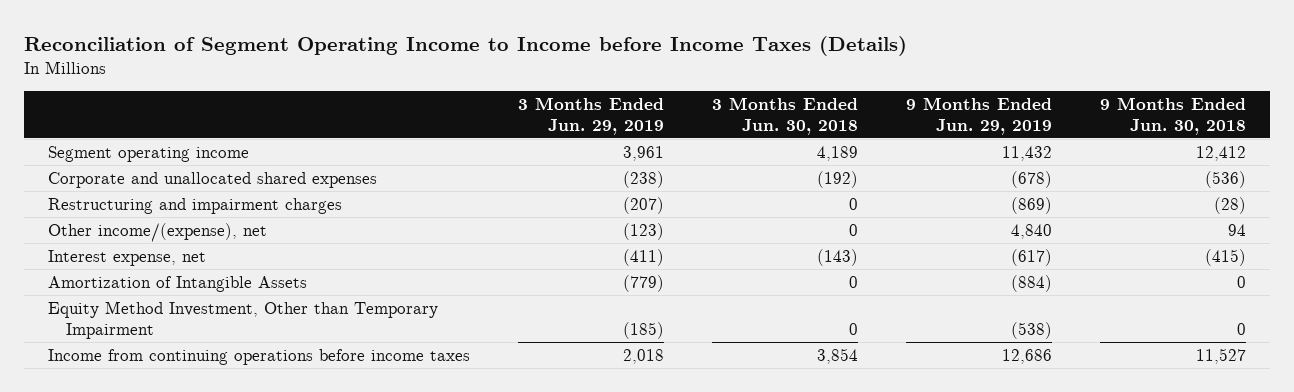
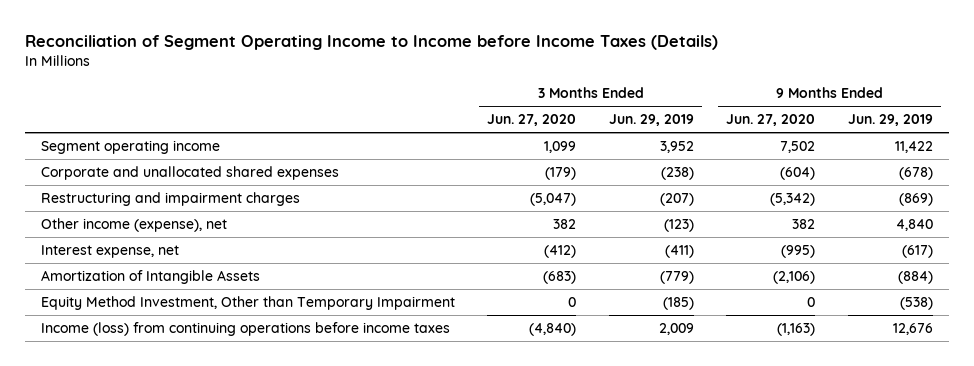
- | 3 Months Ended Jun. 29, 2019 | 3 Months Ended Jun. 30, 2018 | 9 Months Ended Jun. 29, 2019 | 9 Months Ended Jun. 30, 2018
+ | 3 Months Ended Jun. 27, 2020 | 3 Months Ended Jun. 29, 2019 | 9 Months Ended Jun. 27, 2020 | 9 Months Ended Jun. 29, 2019
- Segment operating income | 3,961 | 4,189 | 11,432 | 12,412
+ Segment operating income | 1,099 | 3,952 | 7,502 | 11,422
- Other income/(expense), net | (123) | 0 | 4,840 | 94
+ Other income (expense), net | 382 | (123) | 382 | 4,840
- Income from continuing operations before income taxes | 2,018 | 3,854 | 12,686 | 11,527
+ Income (loss) from continuing operations before income taxes | (4,840) | 2,009 | (1,163) | 12,676

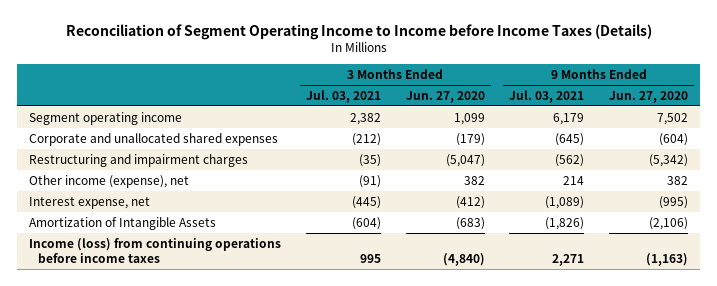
- | 3 Months Ended Jun. 27, 2020 | 3 Months Ended Jun. 29, 2019 | 9 Months Ended Jun. 27, 2020 | 9 Months Ended Jun. 29, 2019
+ | 3 Months Ended Jul. 03, 2021 | 3 Months Ended Jun. 27, 2020 | 9 Months Ended Jul. 03, 2021 | 9 Months Ended Jun. 27, 2020
- Equity Method Investment, Other than Temporary Impairment | 0 | (185) | 0 | (538)

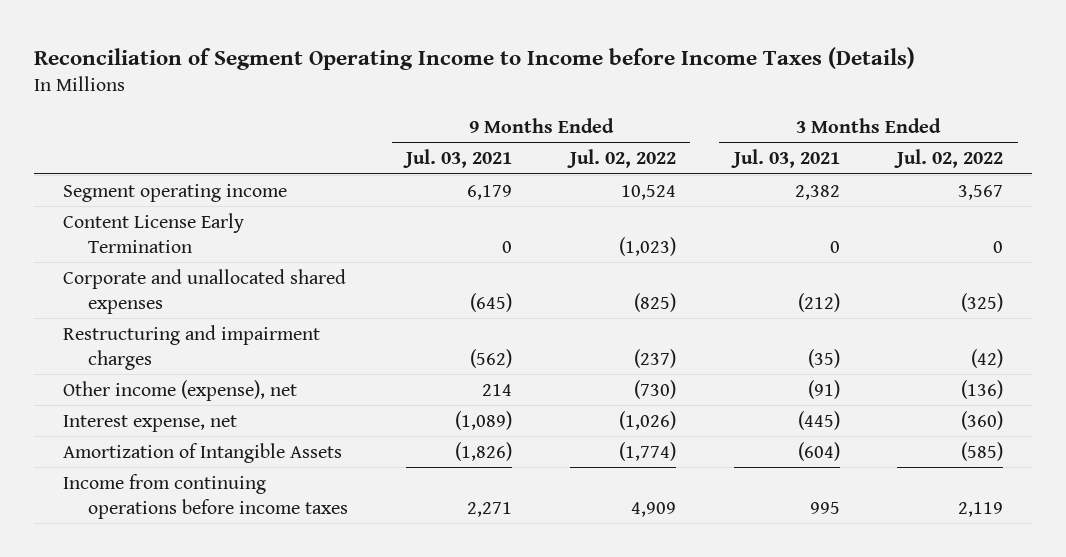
- | 3 Months Ended Jul. 03, 2021 | 3 Months Ended Jun. 27, 2020 | 9 Months Ended Jul. 03, 2021 | 9 Months Ended Jun. 27, 2020
+ | 9 Months Ended Jul. 03, 2021 | 9 Months Ended Jul. 02, 2022 | 3 Months Ended Jul. 03, 2021 | 3 Months Ended Jul. 02, 2022
+ Content License Early Termination | 0 | (1,023) | 0 | 0
- Income (loss) from continuing operations before income taxes | 995 | (4,840) | 2,271 | (1,163)
+ Income from continuing operations before income taxes | 2,271 | 4,909 | 995 | 2,119

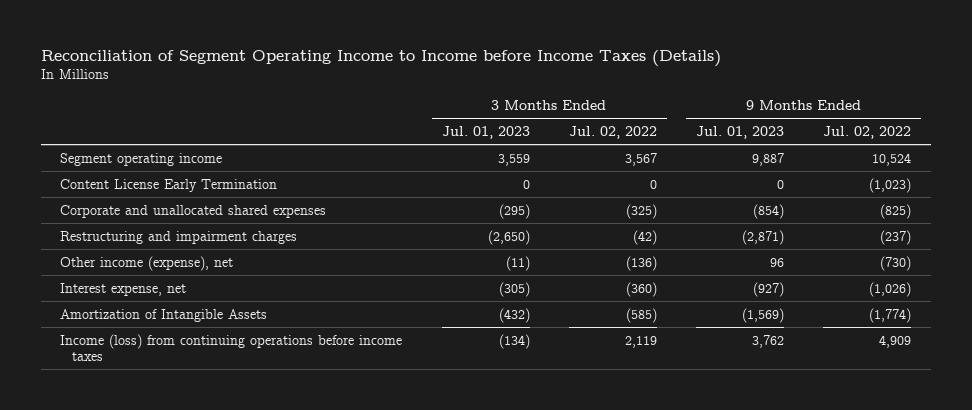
- | 9 Months Ended Jul. 03, 2021 | 9 Months Ended Jul. 02, 2022 | 3 Months Ended Jul. 03, 2021 | 3 Months Ended Jul. 02, 2022
+ | 3 Months Ended Jul. 01, 2023 | 3 Months Ended Jul. 02, 2022 | 9 Months Ended Jul. 01, 2023 | 9 Months Ended Jul. 02, 2022
- Income from continuing operations before income taxes | 2,271 | 4,909 | 995 | 2,119
+ Income (loss) from continuing operations before income taxes | (134) | 2,119 | 3,762 | 4,909

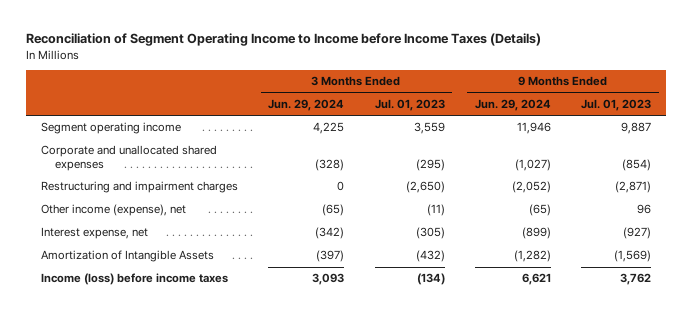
- | 3 Months Ended Jul. 01, 2023 | 3 Months Ended Jul. 02, 2022 | 9 Months Ended Jul. 01, 2023 | 9 Months Ended Jul. 02, 2022
+ | 3 Months Ended Jun. 29, 2024 | 3 Months Ended Jul. 01, 2023 | 9 Months Ended Jun. 29, 2024 | 9 Months Ended Jul. 01, 2023
- Content License Early Termination | 0 | 0 | 0 | (1,023)
- Income (loss) from continuing operations before income taxes | (134) | 2,119 | 3,762 | 4,909
+ Income (loss) before income taxes | 3,093 | (134) | 6,621 | 3,762

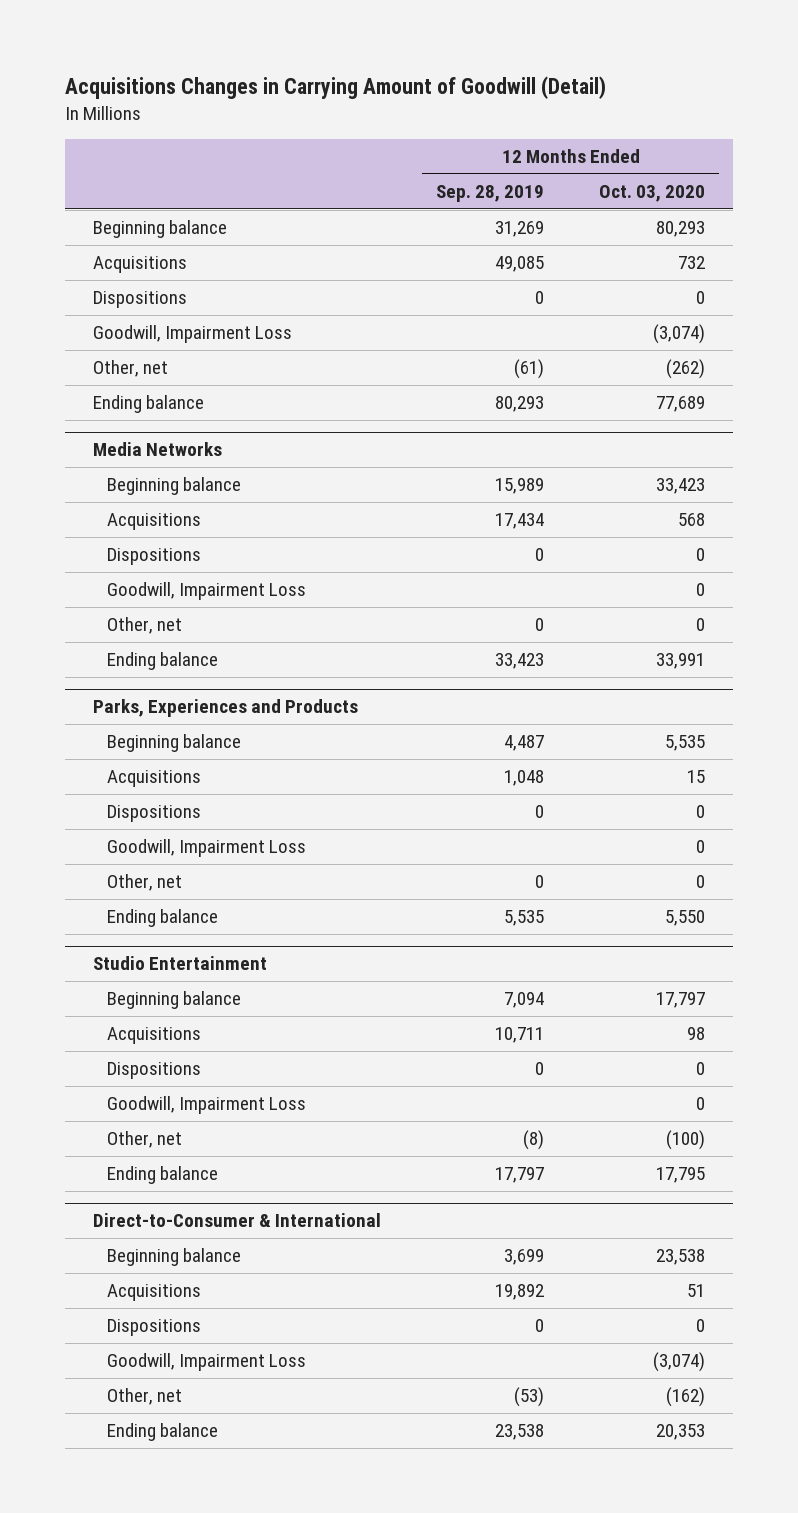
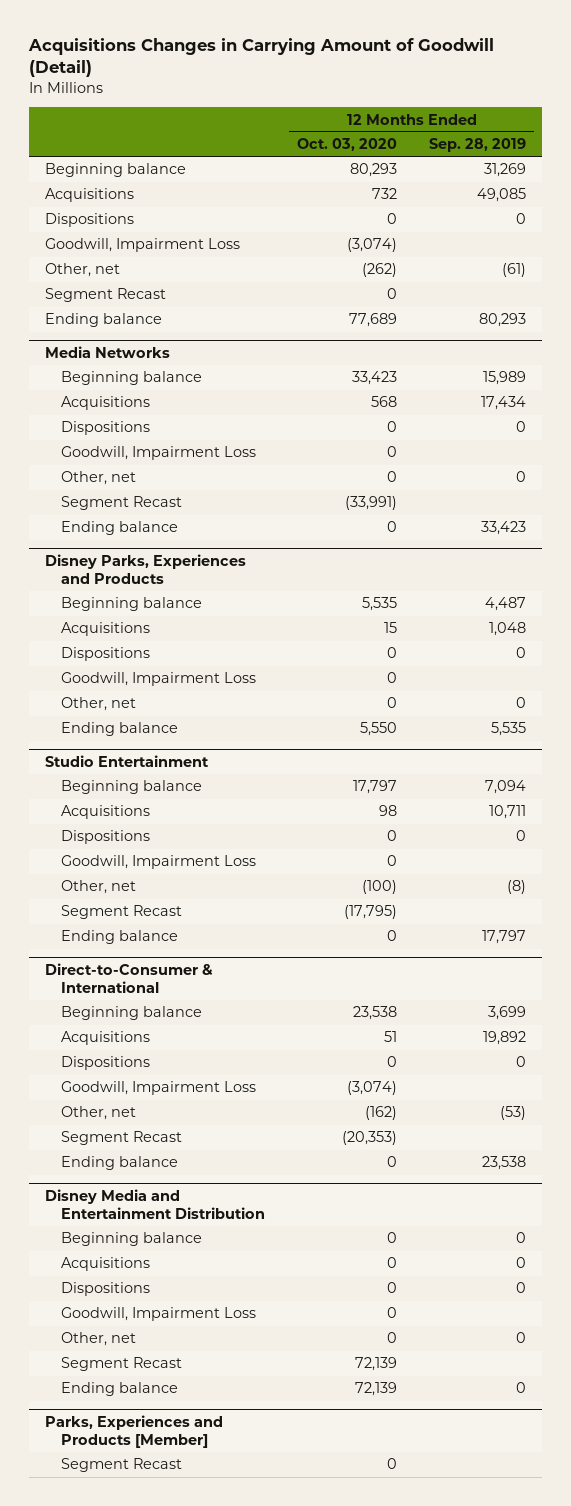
- | 12 Months Ended Sep. 28, 2019 | 12 Months Ended Oct. 03, 2020
+ | 12 Months Ended Oct. 03, 2020 | 12 Months Ended Sep. 28, 2019
+ Segment Recast | 0 |
@ Media Networks
- Ending balance | 33,423 | 33,991
- Parks, Experiences and Products
@ Media Networks
+ Segment Recast | (33,991) |
+ Ending balance | 0 | 33,423
+ Disney Parks, Experiences and Products
@ Studio Entertainment
- Ending balance | 17,797 | 17,795
+ Segment Recast | (17,795) |
+ Ending balance | 0 | 17,797
@ Direct-to-Consumer & International
- Ending balance | 23,538 | 20,353
+ Segment Recast | (20,353) |
+ Ending balance | 0 | 23,538
+ Disney Media and Entertainment Distribution
+ Beginning balance | 0 | 0
+ Acquisitions | 0 | 0
+ Dispositions | 0 | 0
+ Goodwill, Impairment Loss | 0 |
+ Other, net | 0 | 0
+ Segment Recast | 72,139 |
+ Ending balance | 72,139 | 0
+ Parks, Experiences and Products [Member]
+ Segment Recast | 0 |

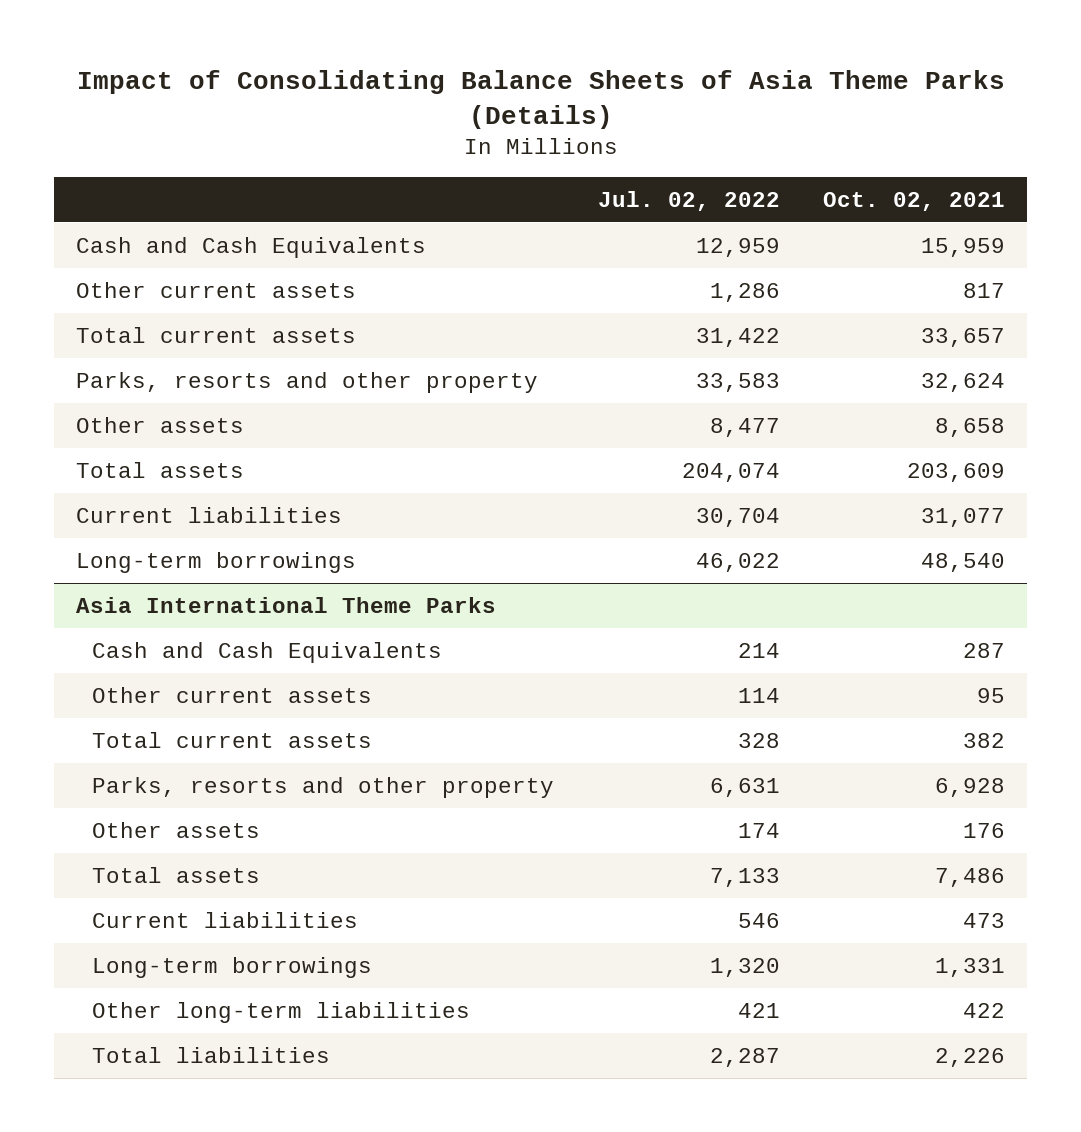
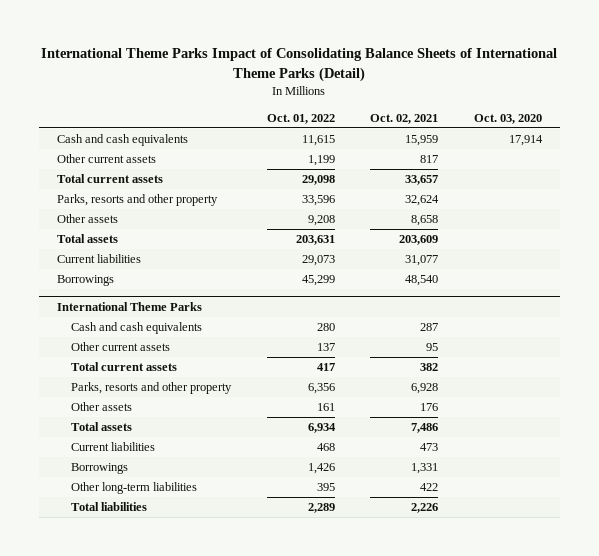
- Impact of Consolidating Balance Sheets of Asia Theme Parks (Details)
+ International Theme Parks Impact of Consolidating Balance Sheets of International Theme Parks (Detail)
- | Jul. 02, 2022 | Oct. 02, 2021
+ | Oct. 01, 2022 | Oct. 02, 2021 | Oct. 03, 2020
- Cash and Cash Equivalents | 12,959 | 15,959
+ Cash and cash equivalents | 11,615 | 15,959 | 17,914
- Long-term borrowings | 46,022 | 48,540
- Asia International Theme Parks
- Cash and Cash Equivalents | 214 | 287
+ Borrowings | 45,299 | 48,540 |
+ International Theme Parks
+ Cash and cash equivalents | 280 | 287 |
- Long-term borrowings | 1,320 | 1,331
+ Borrowings | 1,426 | 1,331 |

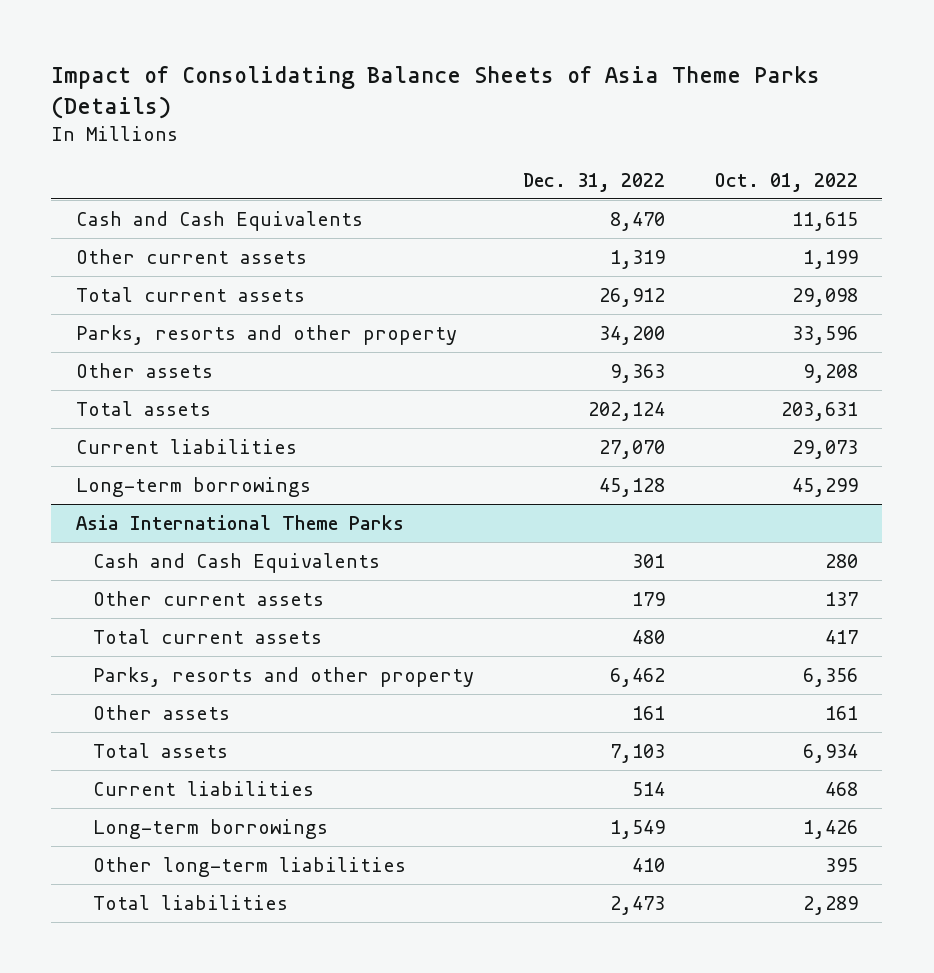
- International Theme Parks Impact of Consolidating Balance Sheets of International Theme Parks (Detail)
+ Impact of Consolidating Balance Sheets of Asia Theme Parks (Details)
- | Oct. 01, 2022 | Oct. 02, 2021 | Oct. 03, 2020
+ | Dec. 31, 2022 | Oct. 01, 2022
- Cash and cash equivalents | 11,615 | 15,959 | 17,914
+ Cash and Cash Equivalents | 8,470 | 11,615
- Borrowings | 45,299 | 48,540 |
- International Theme Parks
- Cash and cash equivalents | 280 | 287 |
+ Long-term borrowings | 45,128 | 45,299
+ Asia International Theme Parks
+ Cash and Cash Equivalents | 301 | 280
- Borrowings | 1,426 | 1,331 |
+ Long-term borrowings | 1,549 | 1,426

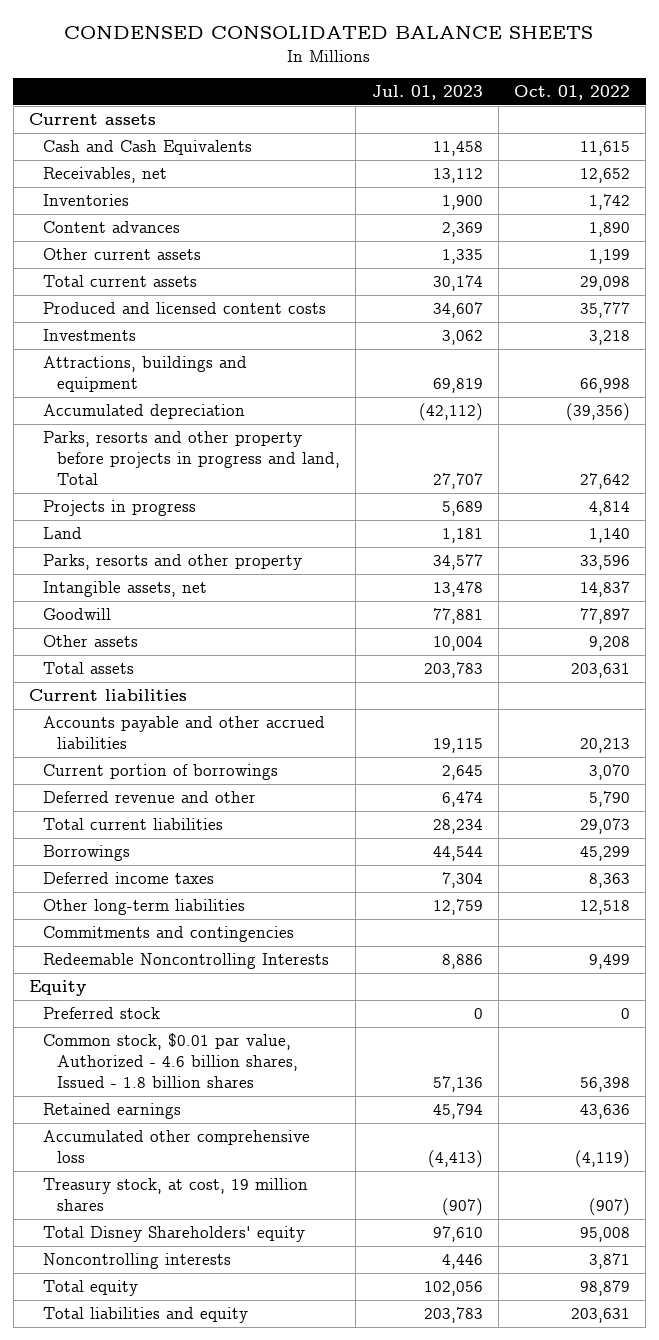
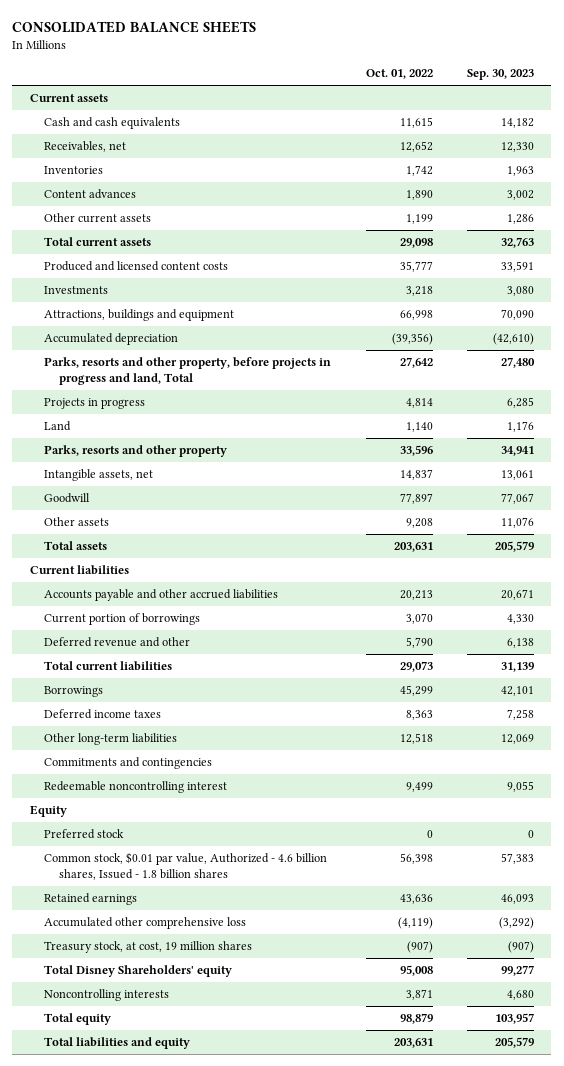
- CONDENSED CONSOLIDATED BALANCE SHEETS
+ CONSOLIDATED BALANCE SHEETS
- | Jul. 01, 2023 | Oct. 01, 2022
+ | Oct. 01, 2022 | Sep. 30, 2023
- Cash and Cash Equivalents | 11,458 | 11,615
+ Cash and cash equivalents | 11,615 | 14,182
- Parks, resorts and other property before projects in progress and land, Total | 27,707 | 27,642
+ Parks, resorts and other property, before projects in progress and land, Total | 27,642 | 27,480
- Redeemable Noncontrolling Interests | 8,886 | 9,499
+ Redeemable noncontrolling interest | 9,499 | 9,055

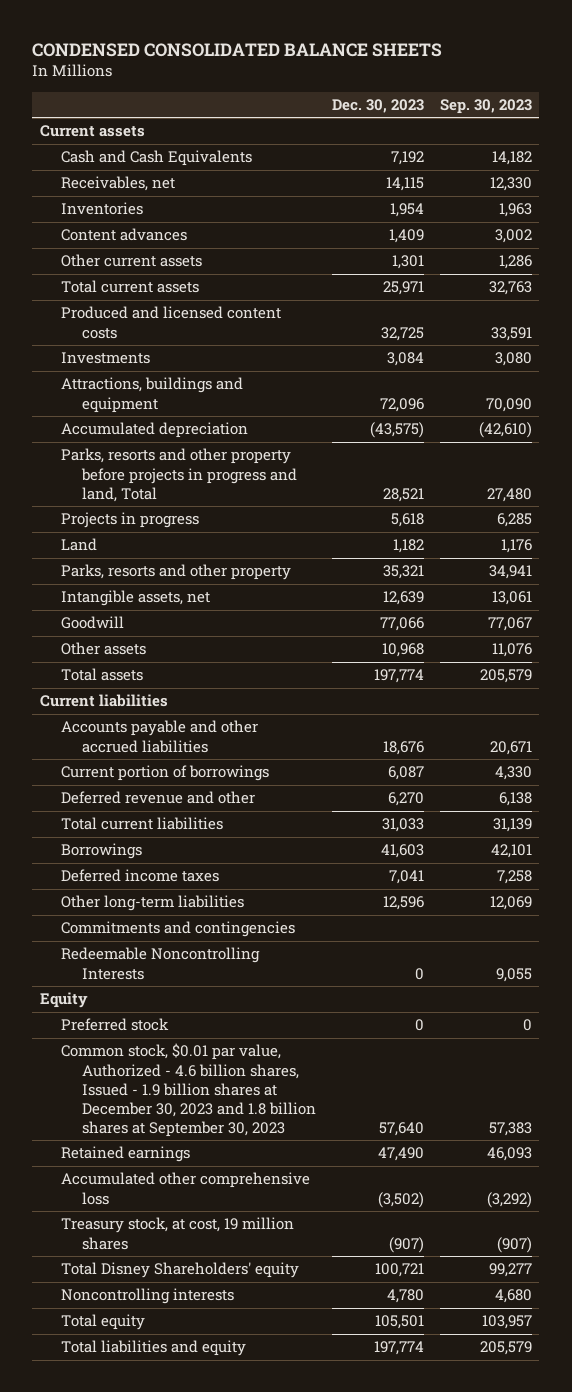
- CONSOLIDATED BALANCE SHEETS
+ CONDENSED CONSOLIDATED BALANCE SHEETS
- | Oct. 01, 2022 | Sep. 30, 2023
+ | Dec. 30, 2023 | Sep. 30, 2023
- Cash and cash equivalents | 11,615 | 14,182
+ Cash and Cash Equivalents | 7,192 | 14,182
- Parks, resorts and other property, before projects in progress and land, Total | 27,642 | 27,480
+ Parks, resorts and other property before projects in progress and land, Total | 28,521 | 27,480
- Redeemable noncontrolling interest | 9,499 | 9,055
+ Redeemable Noncontrolling Interests | 0 | 9,055
- Common stock, $0.01 par value, Authorized - 4.6 billion shares, Issued - 1.8 billion shares | 56,398 | 57,383
+ Common stock, $0.01 par value, Authorized - 4.6 billion shares, Issued - 1.9 billion shares at December 30, 2023 and 1.8 billion shares at September 30, 2023 | 57,640 | 57,383

